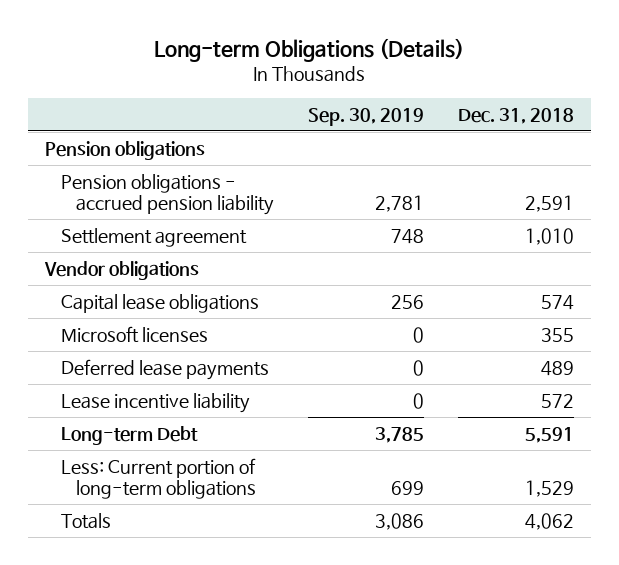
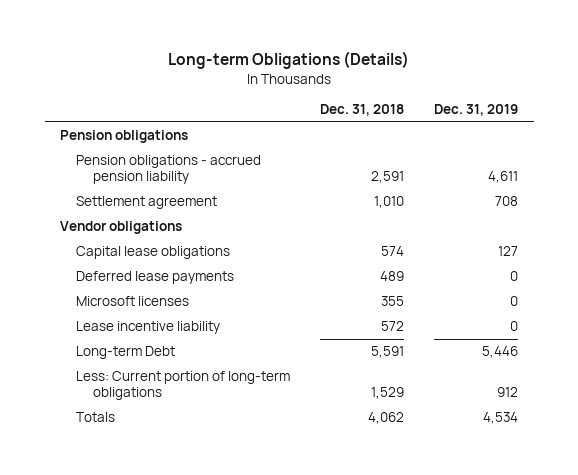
- | Sep. 30, 2019 | Dec. 31, 2018
+ | Dec. 31, 2018 | Dec. 31, 2019
moved down: Microsoft licenses | 355 | 0

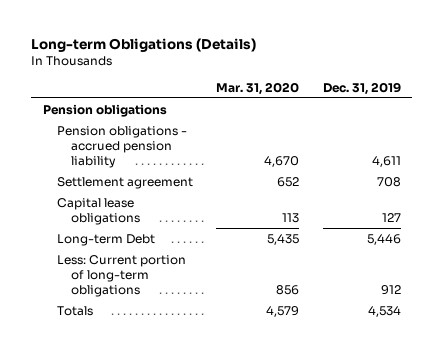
- | Dec. 31, 2018 | Dec. 31, 2019
+ | Mar. 31, 2020 | Dec. 31, 2019
- Vendor obligations
- Deferred lease payments | 489 | 0
- Microsoft licenses | 355 | 0
- Lease incentive liability | 572 | 0

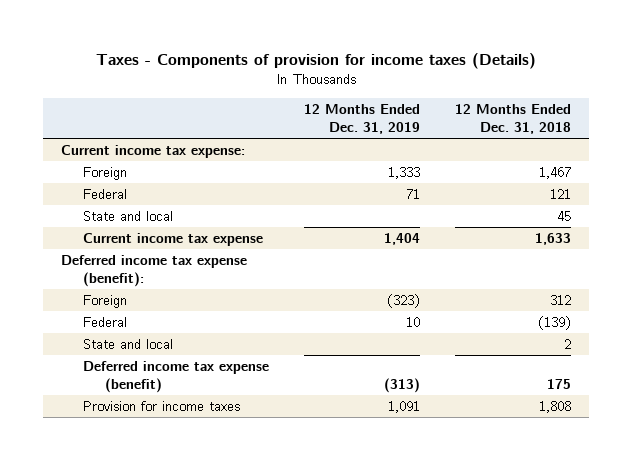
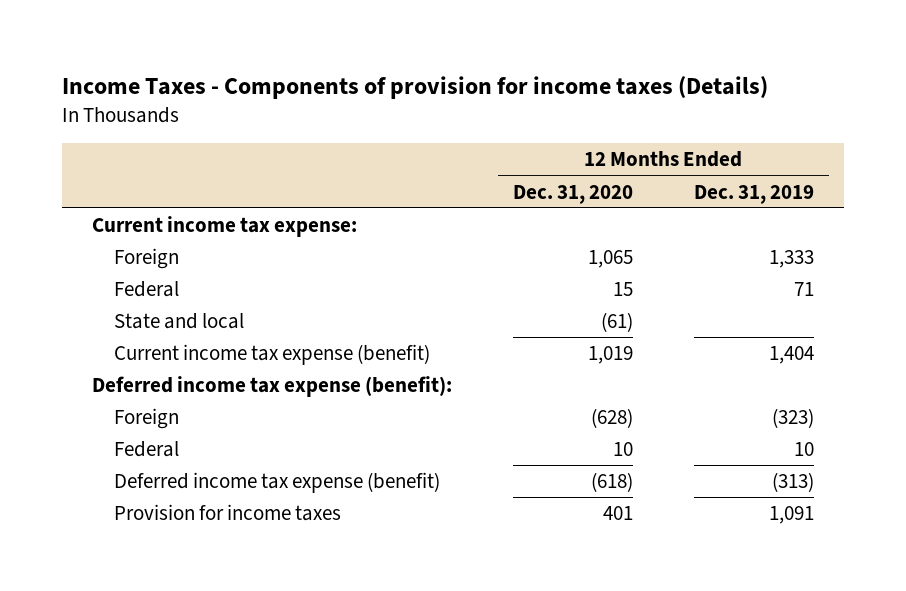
- Taxes - Components of provision for income taxes (Details)
+ Income Taxes - Components of provision for income taxes (Details)
- | 12 Months Ended Dec. 31, 2019 | 12 Months Ended Dec. 31, 2018
+ | 12 Months Ended Dec. 31, 2020 | 12 Months Ended Dec. 31, 2019
- Current income tax expense | 1,404 | 1,633
+ Current income tax expense (benefit) | 1,019 | 1,404
- State and local | | 2

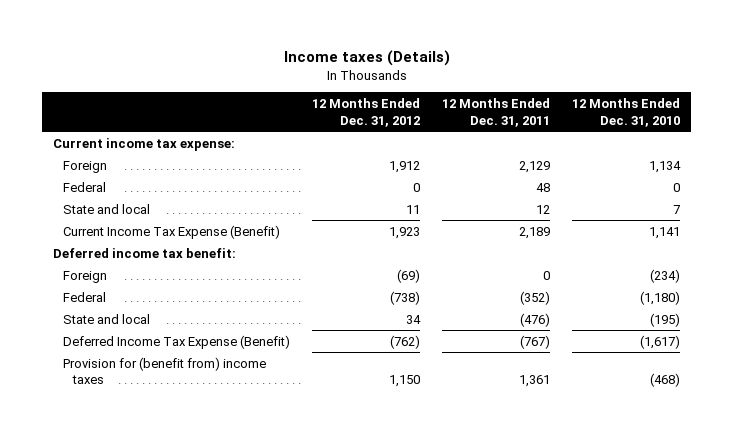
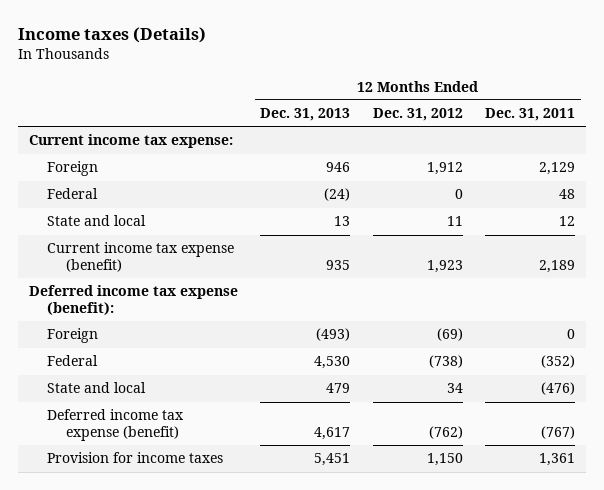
- | 12 Months Ended Dec. 31, 2012 | 12 Months Ended Dec. 31, 2011 | 12 Months Ended Dec. 31, 2010
+ | 12 Months Ended Dec. 31, 2013 | 12 Months Ended Dec. 31, 2012 | 12 Months Ended Dec. 31, 2011
- Current Income Tax Expense (Benefit) | 1,923 | 2,189 | 1,141
- Deferred income tax benefit:
+ Current income tax expense (benefit) | 935 | 1,923 | 2,189
+ Deferred income tax expense (benefit):
- Deferred Income Tax Expense (Benefit) | (762) | (767) | (1,617)
- Provision for (benefit from) income taxes | 1,150 | 1,361 | (468)
+ Deferred income tax expense (benefit) | 4,617 | (762) | (767)
+ Provision for income taxes | 5,451 | 1,150 | 1,361

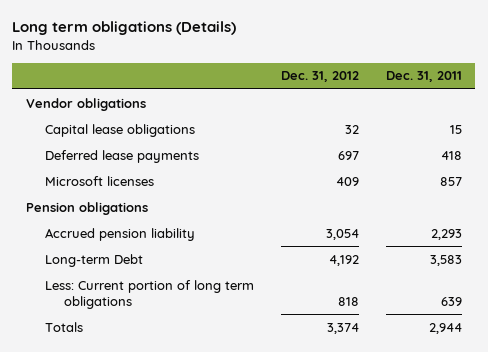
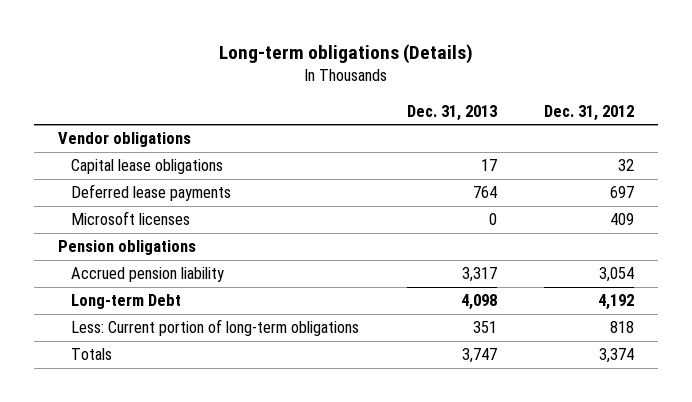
- Long term obligations (Details)
+ Long-term obligations (Details)
- | Dec. 31, 2012 | Dec. 31, 2011
+ | Dec. 31, 2013 | Dec. 31, 2012
- Less: Current portion of long term obligations | 818 | 639
+ Less: Current portion of long-term obligations | 351 | 818

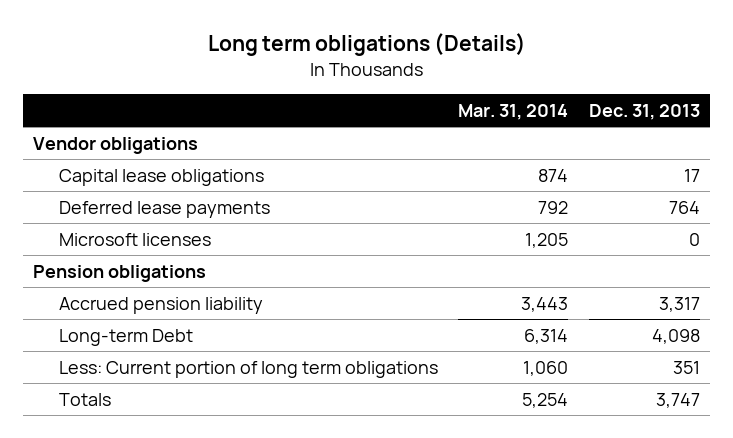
- Long-term obligations (Details)
+ Long term obligations (Details)
- | Dec. 31, 2013 | Dec. 31, 2012
+ | Mar. 31, 2014 | Dec. 31, 2013
- Less: Current portion of long-term obligations | 351 | 818
+ Less: Current portion of long term obligations | 1,060 | 351

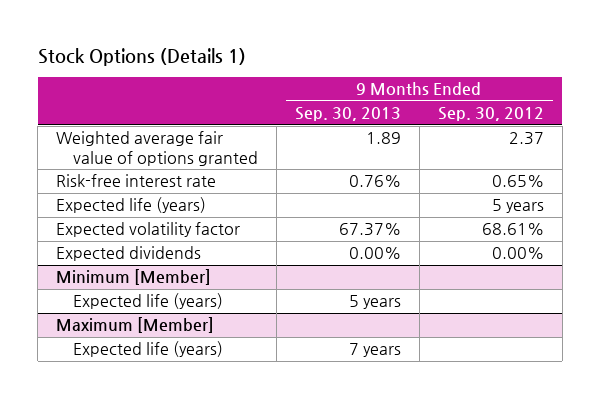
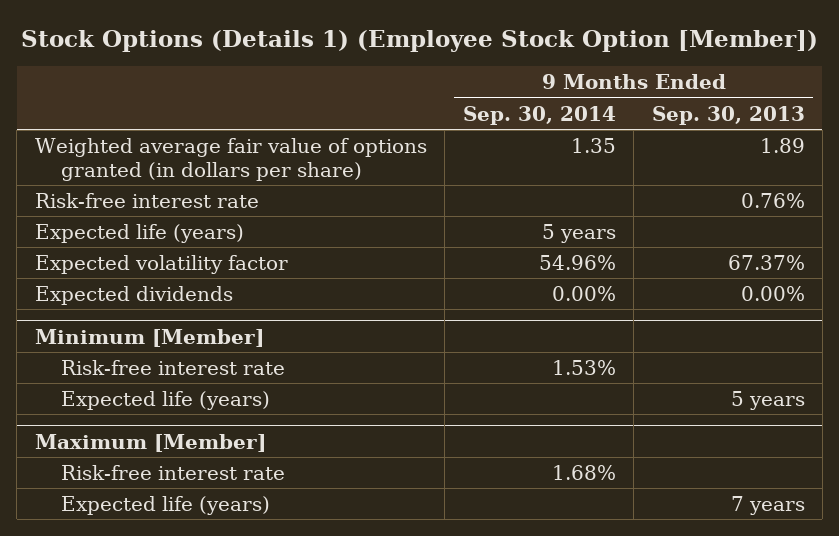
- Stock Options (Details 1)
+ Stock Options (Details 1) (Employee Stock Option [Member])
- | 9 Months Ended Sep. 30, 2013 | 9 Months Ended Sep. 30, 2012
+ | 9 Months Ended Sep. 30, 2014 | 9 Months Ended Sep. 30, 2013
- Weighted average fair value of options granted | 1.89 | 2.37
+ Weighted average fair value of options granted (in dollars per share) | 1.35 | 1.89
@ Minimum [Member]
+ Risk-free interest rate | 1.53% |
@ Maximum [Member]
+ Risk-free interest rate | 1.68% |

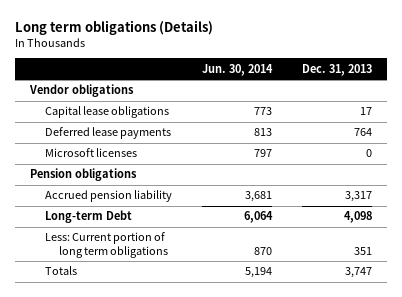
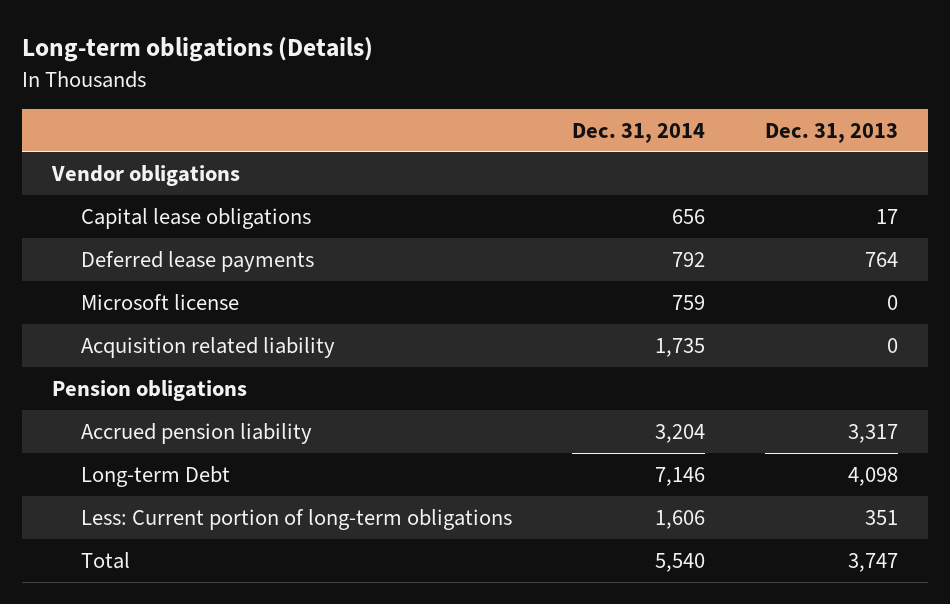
- Long term obligations (Details)
+ Long-term obligations (Details)
- | Jun. 30, 2014 | Dec. 31, 2013
+ | Dec. 31, 2014 | Dec. 31, 2013
- Microsoft licenses | 797 | 0
+ Microsoft license | 759 | 0
+ Acquisition related liability | 1,735 | 0
- Less: Current portion of long term obligations | 870 | 351
- Totals | 5,194 | 3,747
+ Less: Current portion of long-term obligations | 1,606 | 351
+ Total | 5,540 | 3,747

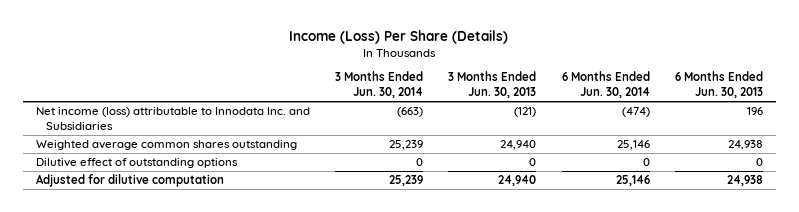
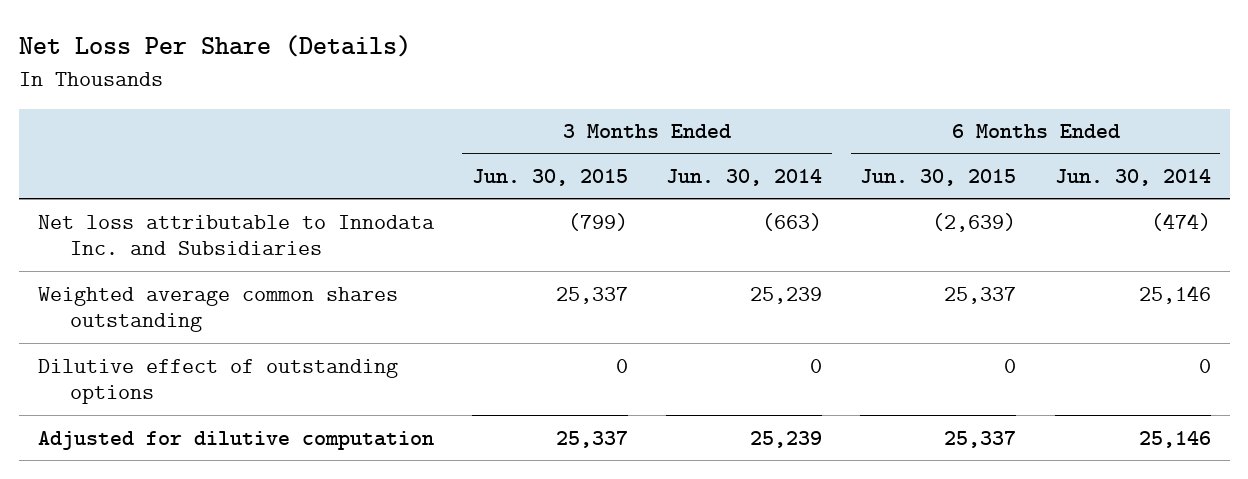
- Income (Loss) Per Share (Details)
+ Net Loss Per Share (Details)
- | 3 Months Ended Jun. 30, 2014 | 3 Months Ended Jun. 30, 2013 | 6 Months Ended Jun. 30, 2014 | 6 Months Ended Jun. 30, 2013
+ | 3 Months Ended Jun. 30, 2015 | 3 Months Ended Jun. 30, 2014 | 6 Months Ended Jun. 30, 2015 | 6 Months Ended Jun. 30, 2014
- Net income (loss) attributable to Innodata Inc. and Subsidiaries | (663) | (121) | (474) | 196
+ Net loss attributable to Innodata Inc. and Subsidiaries | (799) | (663) | (2,639) | (474)

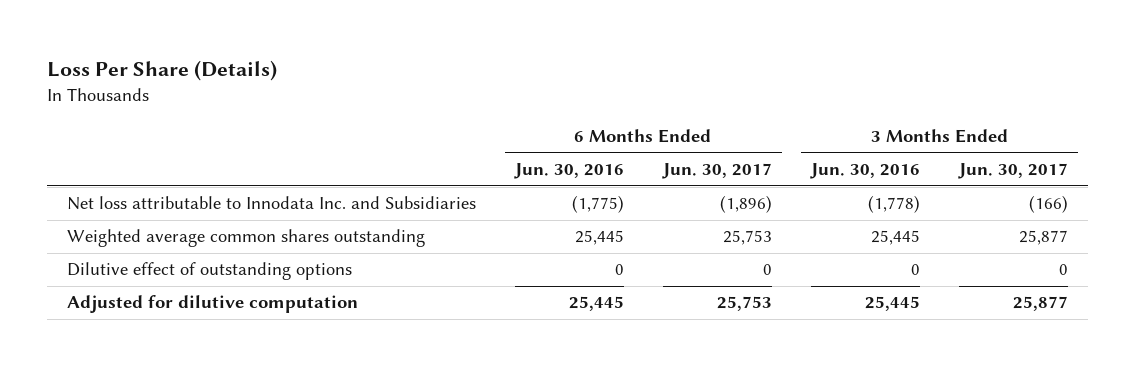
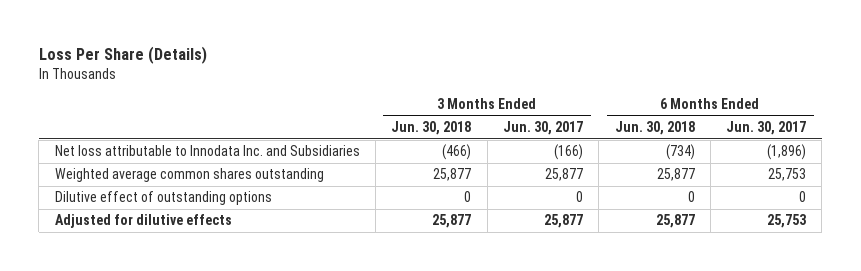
- | 6 Months Ended Jun. 30, 2016 | 6 Months Ended Jun. 30, 2017 | 3 Months Ended Jun. 30, 2016 | 3 Months Ended Jun. 30, 2017
+ | 3 Months Ended Jun. 30, 2018 | 3 Months Ended Jun. 30, 2017 | 6 Months Ended Jun. 30, 2018 | 6 Months Ended Jun. 30, 2017
- Adjusted for dilutive computation | 25,445 | 25,753 | 25,445 | 25,877
+ Adjusted for dilutive effects | 25,877 | 25,877 | 25,877 | 25,753

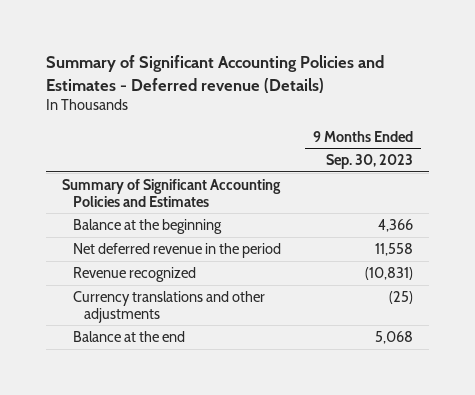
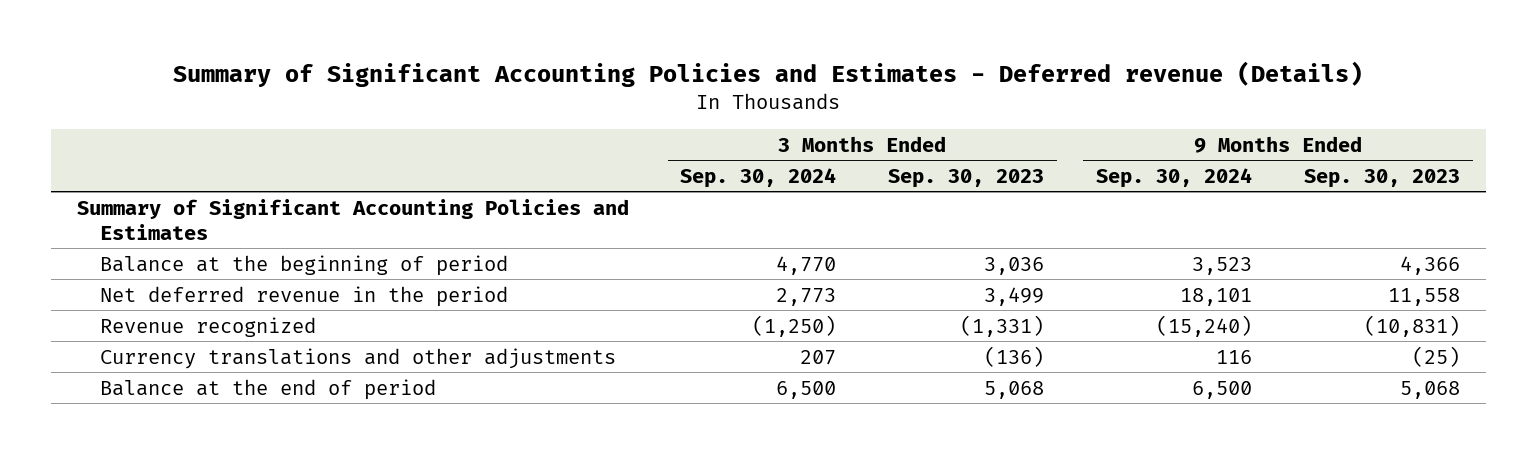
- | 9 Months Ended Sep. 30, 2023
+ | 3 Months Ended Sep. 30, 2024 | 3 Months Ended Sep. 30, 2023 | 9 Months Ended Sep. 30, 2024 | 9 Months Ended Sep. 30, 2023
- Balance at the beginning | 4,366
+ Balance at the beginning of period | 4,770 | 3,036 | 3,523 | 4,366
- Balance at the end | 5,068
+ Balance at the end of period | 6,500 | 5,068 | 6,500 | 5,068

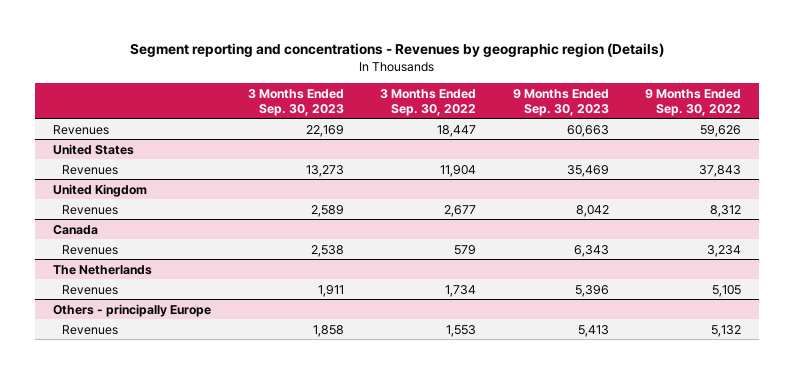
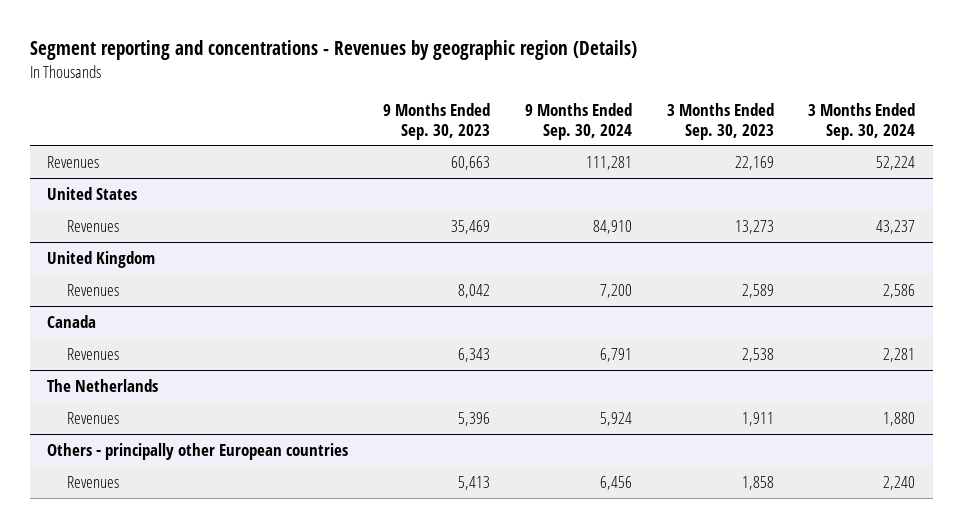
- | 3 Months Ended Sep. 30, 2023 | 3 Months Ended Sep. 30, 2022 | 9 Months Ended Sep. 30, 2023 | 9 Months Ended Sep. 30, 2022
+ | 9 Months Ended Sep. 30, 2023 | 9 Months Ended Sep. 30, 2024 | 3 Months Ended Sep. 30, 2023 | 3 Months Ended Sep. 30, 2024
- Others - principally Europe
+ Others - principally other European countries

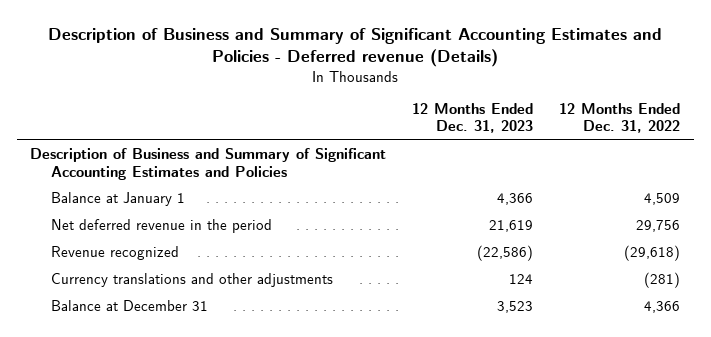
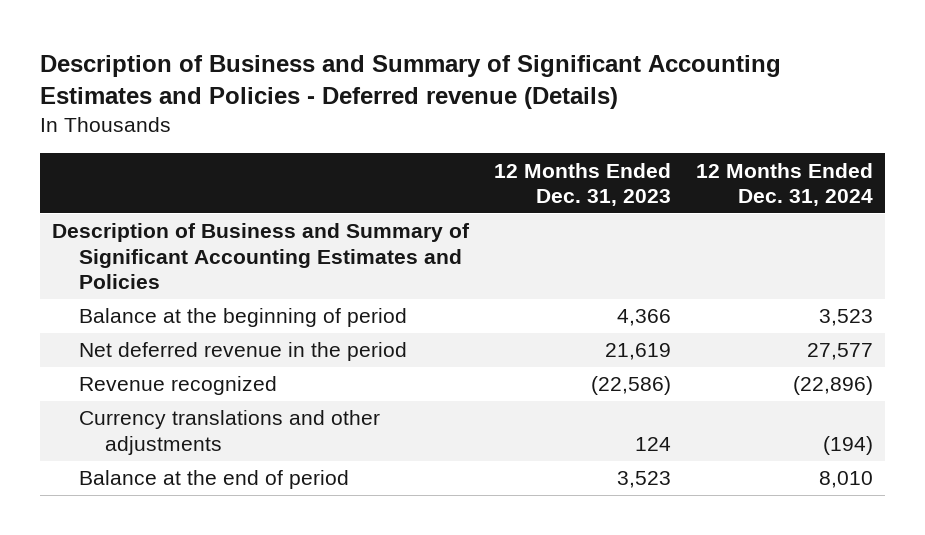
- | 12 Months Ended Dec. 31, 2023 | 12 Months Ended Dec. 31, 2022
+ | 12 Months Ended Dec. 31, 2023 | 12 Months Ended Dec. 31, 2024
- Balance at January 1 | 4,366 | 4,509
+ Balance at the beginning of period | 4,366 | 3,523
- Balance at December 31 | 3,523 | 4,366
+ Balance at the end of period | 3,523 | 8,010

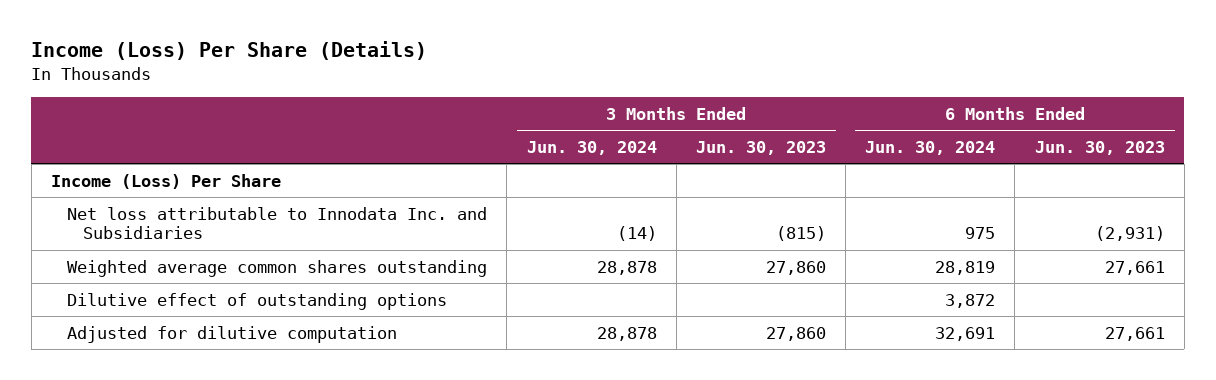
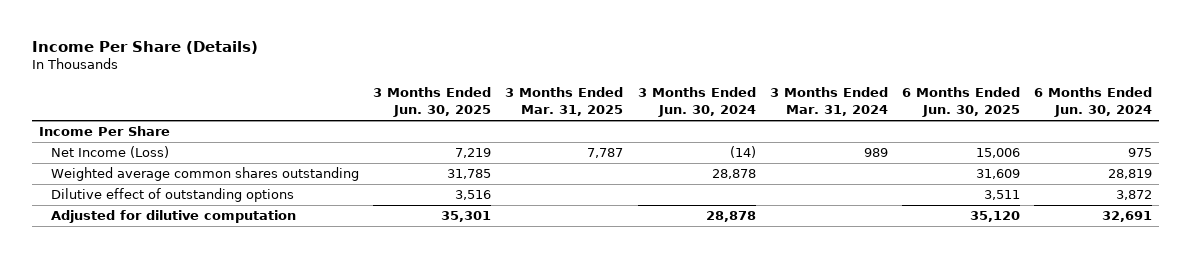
- Income (Loss) Per Share (Details)
+ Income Per Share (Details)
- | 3 Months Ended Jun. 30, 2024 | 3 Months Ended Jun. 30, 2023 | 6 Months Ended Jun. 30, 2024 | 6 Months Ended Jun. 30, 2023
+ | 3 Months Ended Jun. 30, 2025 | 3 Months Ended Mar. 31, 2025 | 3 Months Ended Jun. 30, 2024 | 3 Months Ended Mar. 31, 2024 | 6 Months Ended Jun. 30, 2025 | 6 Months Ended Jun. 30, 2024
- Income (Loss) Per Share
- Net loss attributable to Innodata Inc. and Subsidiaries | (14) | (815) | 975 | (2,931)
+ Income Per Share
+ Net Income (Loss) | 7,219 | 7,787 | (14) | 989 | 15,006 | 975

